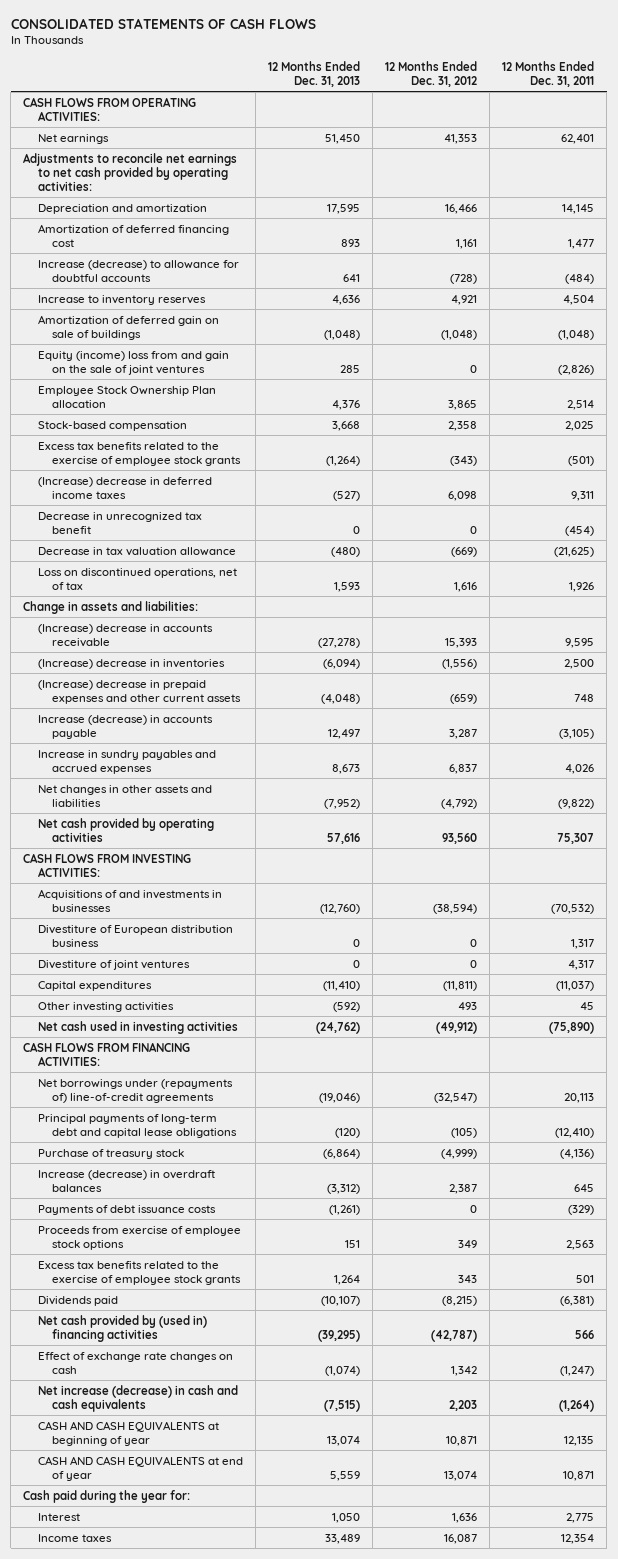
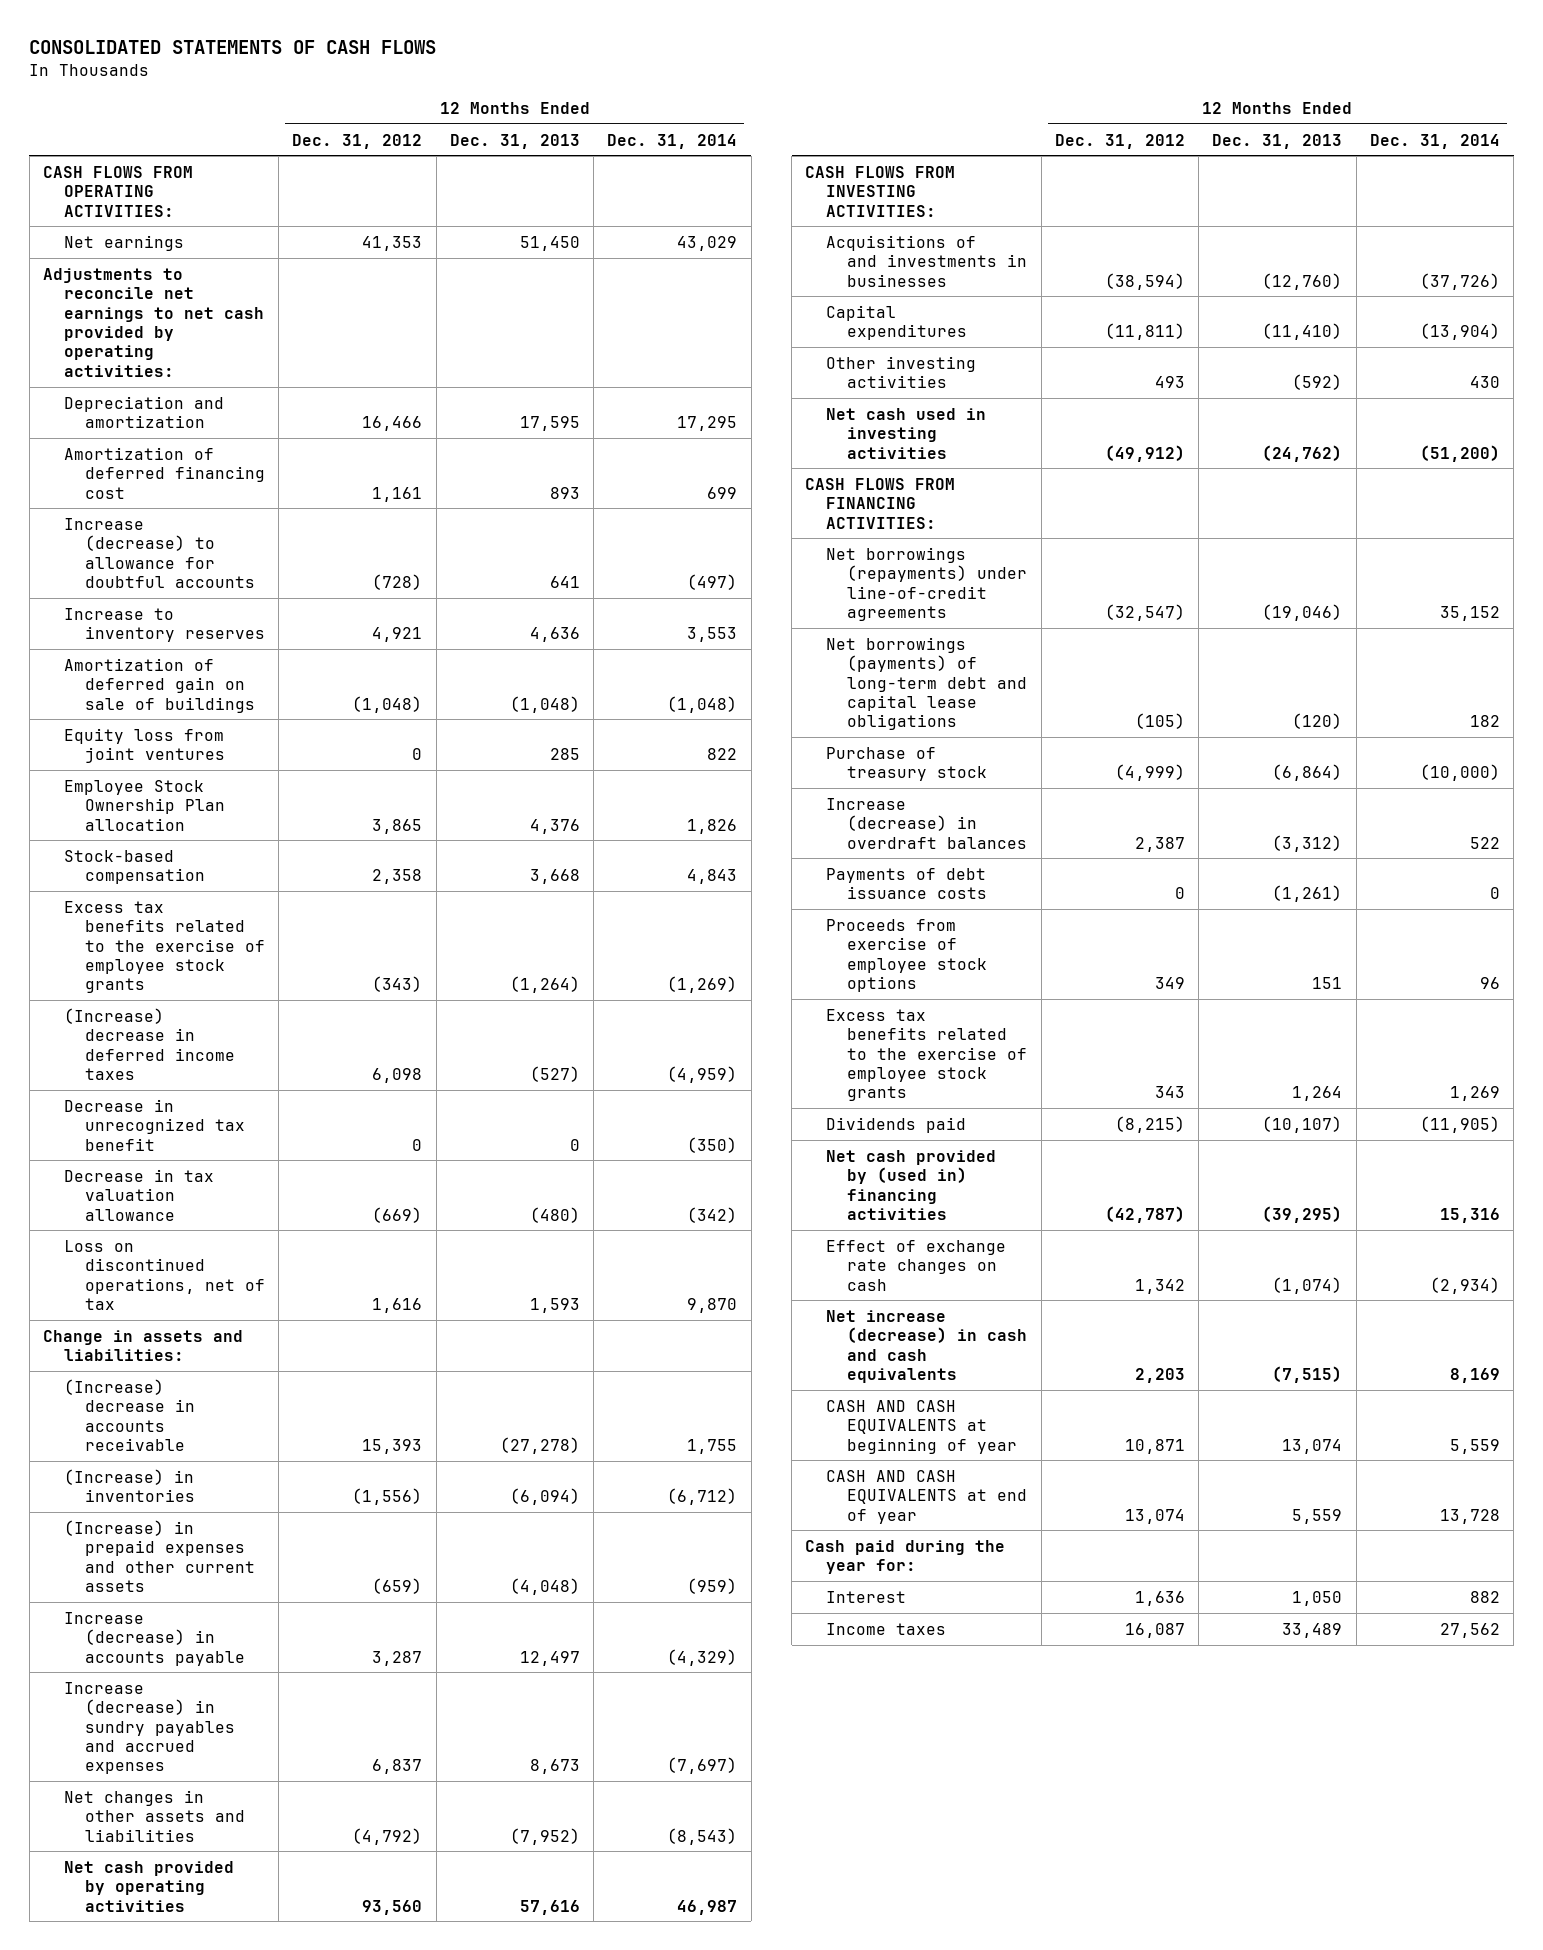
- | 12 Months Ended Dec. 31, 2013 | 12 Months Ended Dec. 31, 2012 | 12 Months Ended Dec. 31, 2011
+ | 12 Months Ended Dec. 31, 2012 | 12 Months Ended Dec. 31, 2013 | 12 Months Ended Dec. 31, 2014
- Equity (income) loss from and gain on the sale of joint ventures | 285 | 0 | (2,826)
+ Equity loss from joint ventures | 0 | 285 | 822
- (Increase) decrease in inventories | (6,094) | (1,556) | 2,500
- (Increase) decrease in prepaid expenses and other current assets | (4,048) | (659) | 748
+ (Increase) in inventories | (1,556) | (6,094) | (6,712)
+ (Increase) in prepaid expenses and other current assets | (659) | (4,048) | (959)
- Increase in sundry payables and accrued expenses | 8,673 | 6,837 | 4,026
+ Increase (decrease) in sundry payables and accrued expenses | 6,837 | 8,673 | (7,697)
- Divestiture of European distribution business | 0 | 0 | 1,317
- Divestiture of joint ventures | 0 | 0 | 4,317
- Net borrowings under (repayments of) line-of-credit agreements | (19,046) | (32,547) | 20,113
- Principal payments of long-term debt and capital lease obligations | (120) | (105) | (12,410)
+ Net borrowings (repayments) under line-of-credit agreements | (32,547) | (19,046) | 35,152
+ Net borrowings (payments) of long-term debt and capital lease obligations | (105) | (120) | 182

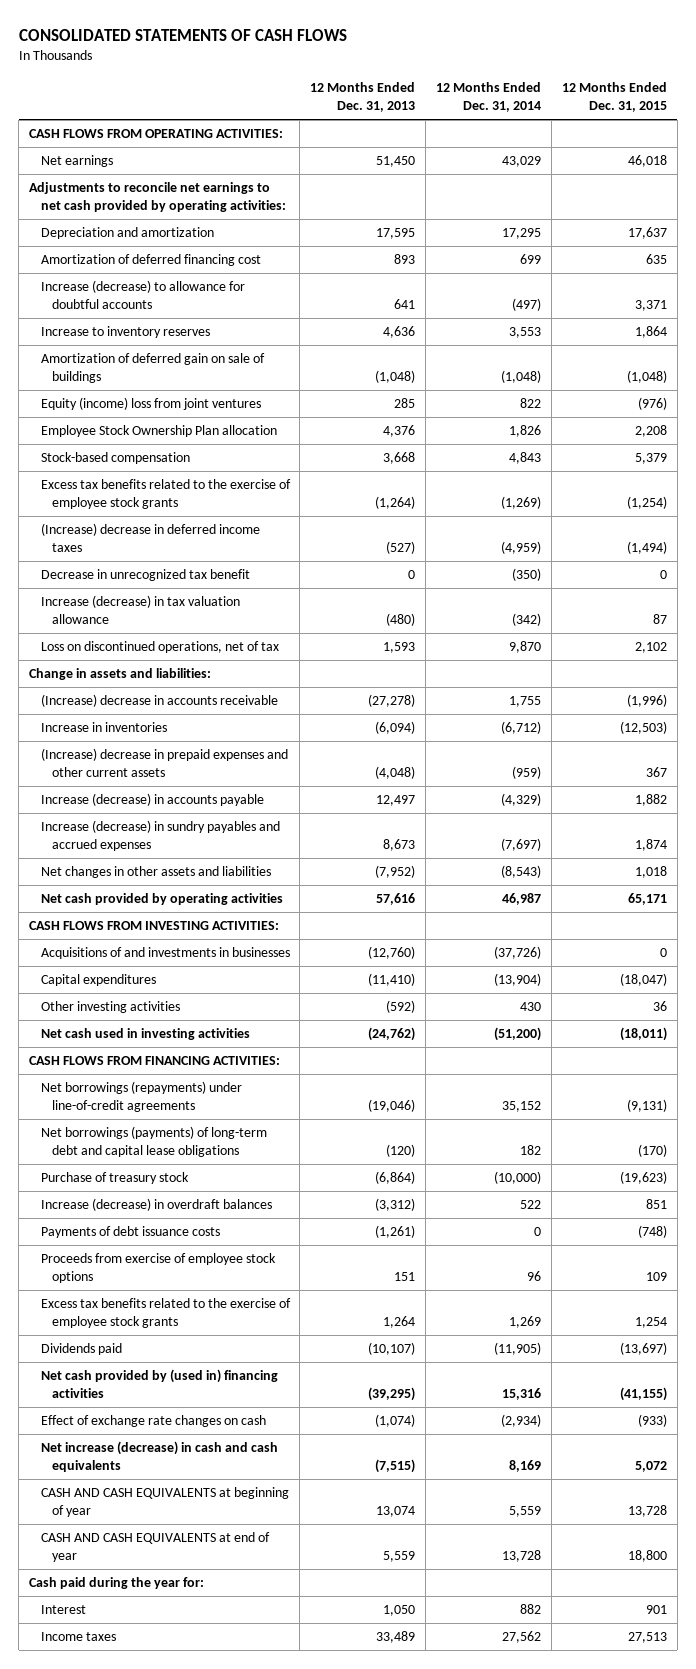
- | 12 Months Ended Dec. 31, 2012 | 12 Months Ended Dec. 31, 2013 | 12 Months Ended Dec. 31, 2014
+ | 12 Months Ended Dec. 31, 2013 | 12 Months Ended Dec. 31, 2014 | 12 Months Ended Dec. 31, 2015
- Equity loss from joint ventures | 0 | 285 | 822
+ Equity (income) loss from joint ventures | 285 | 822 | (976)
- Decrease in tax valuation allowance | (669) | (480) | (342)
+ Increase (decrease) in tax valuation allowance | (480) | (342) | 87
- (Increase) in inventories | (1,556) | (6,094) | (6,712)
- (Increase) in prepaid expenses and other current assets | (659) | (4,048) | (959)
+ Increase in inventories | (6,094) | (6,712) | (12,503)
+ (Increase) decrease in prepaid expenses and other current assets | (4,048) | (959) | 367

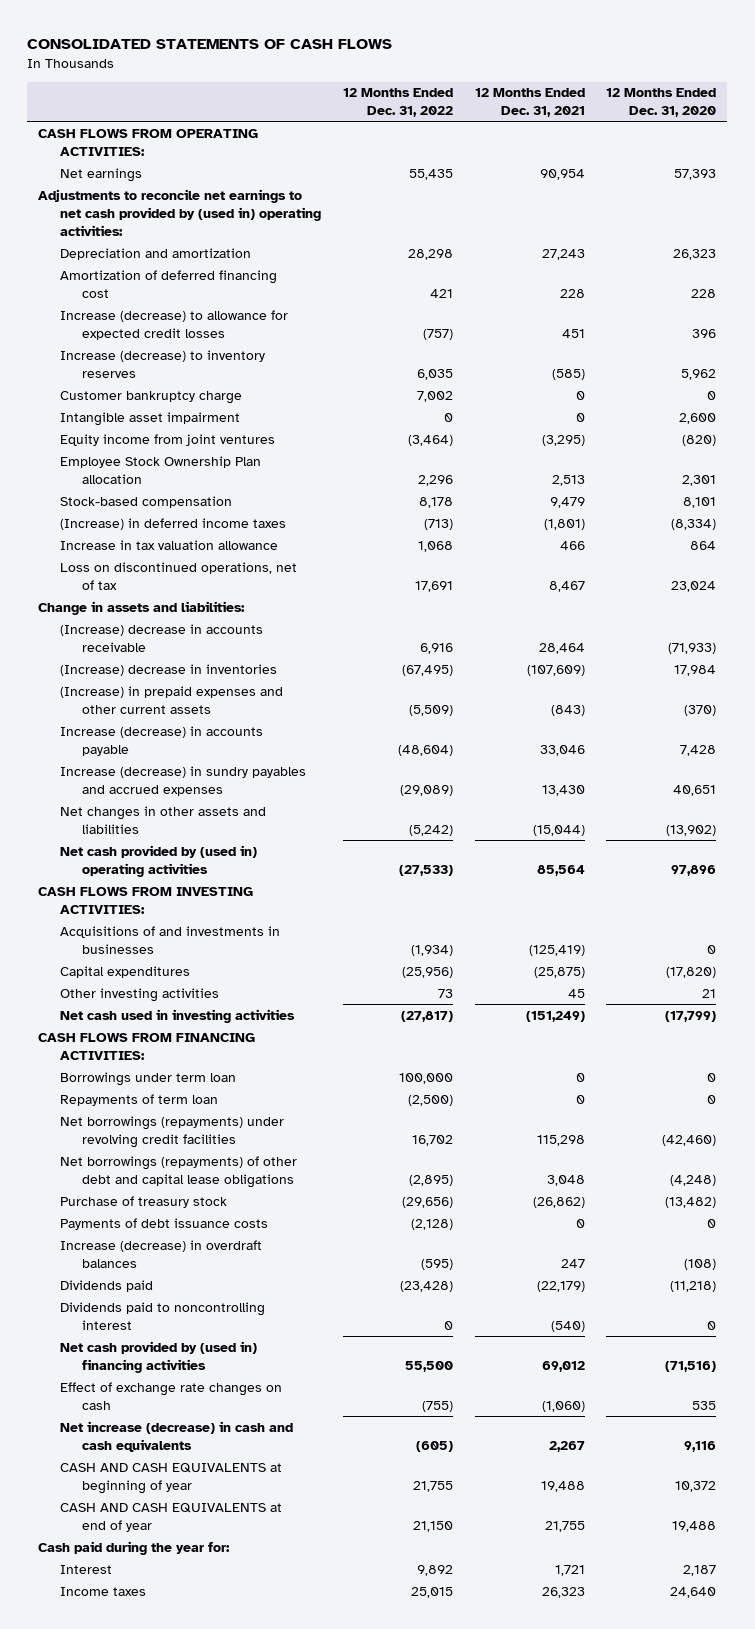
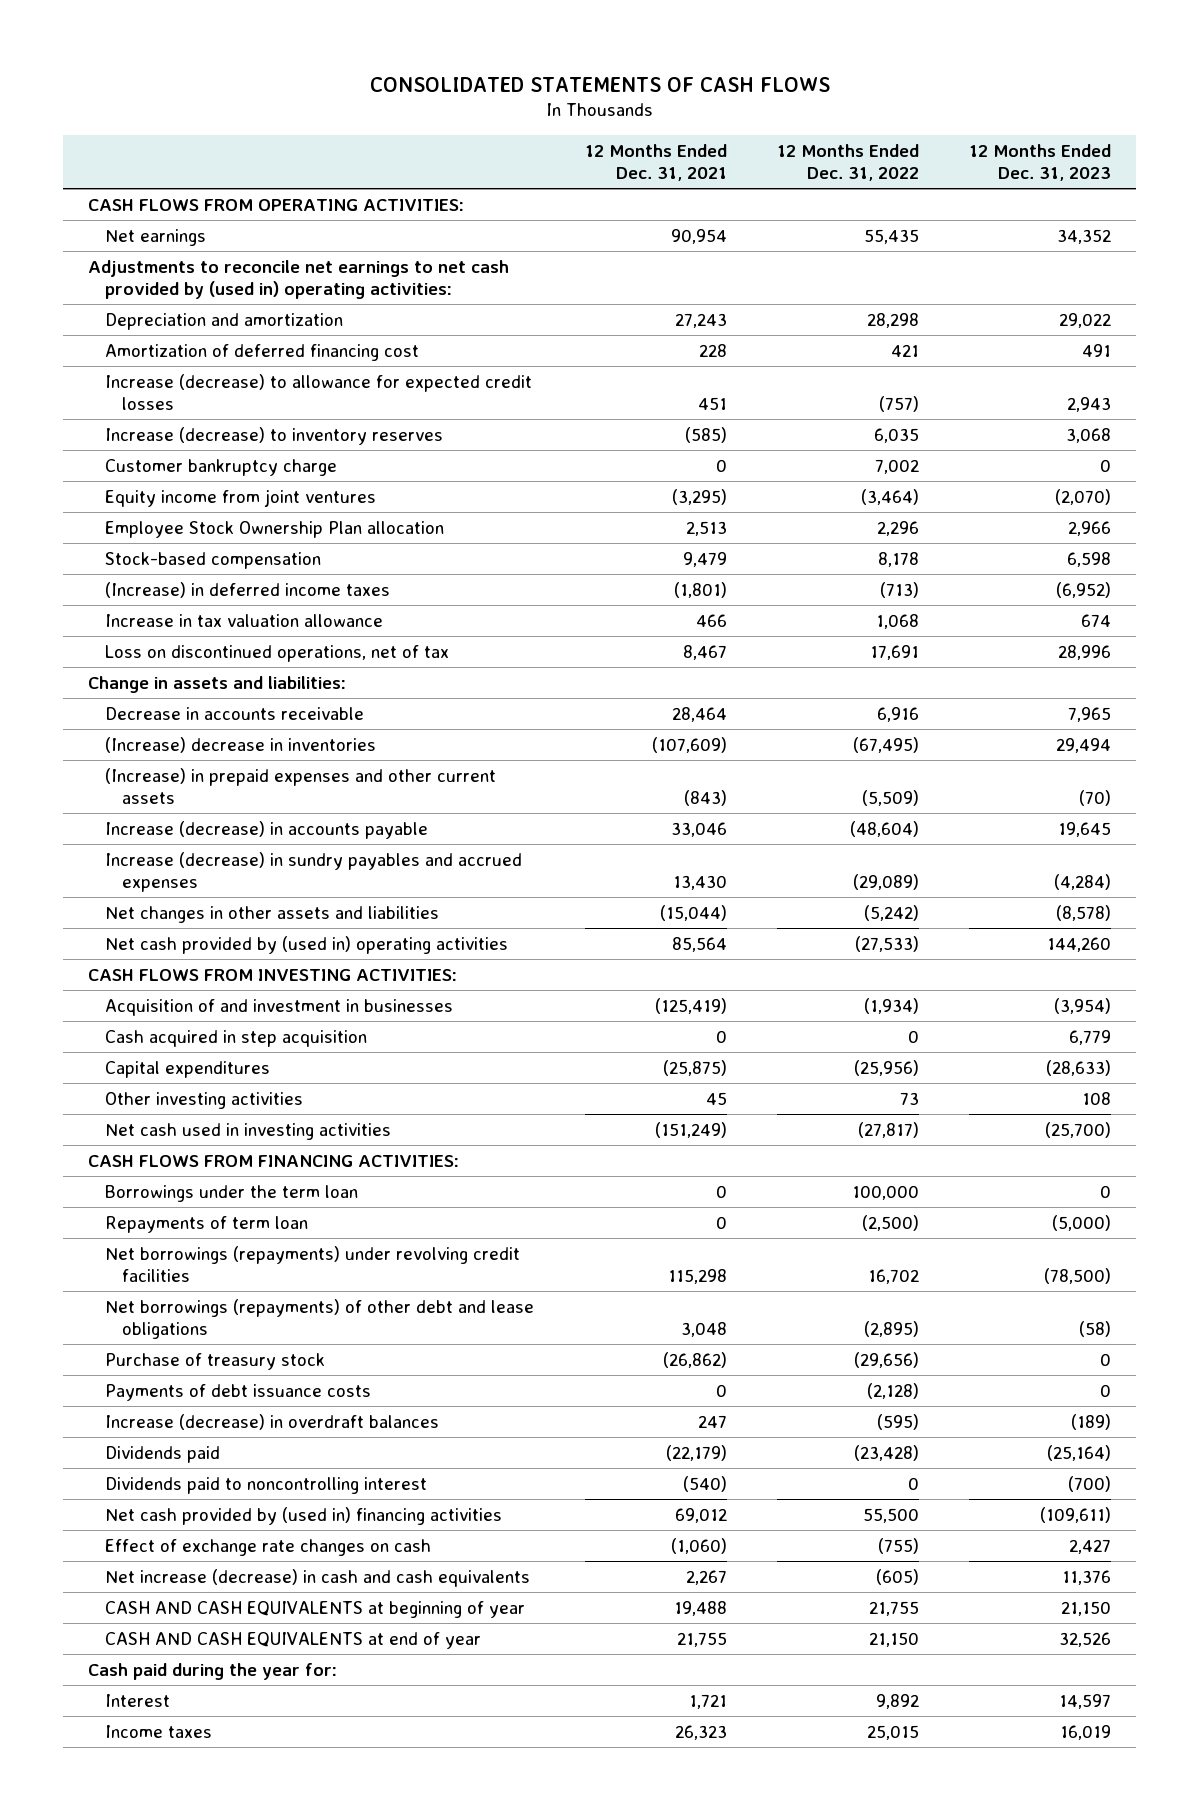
- | 12 Months Ended Dec. 31, 2022 | 12 Months Ended Dec. 31, 2021 | 12 Months Ended Dec. 31, 2020
+ | 12 Months Ended Dec. 31, 2021 | 12 Months Ended Dec. 31, 2022 | 12 Months Ended Dec. 31, 2023
- Intangible asset impairment | 0 | 0 | 2,600
- (Increase) decrease in accounts receivable | 6,916 | 28,464 | (71,933)
+ Decrease in accounts receivable | 28,464 | 6,916 | 7,965
- Acquisitions of and investments in businesses | (1,934) | (125,419) | 0
+ Acquisition of and investment in businesses | (125,419) | (1,934) | (3,954)
+ Cash acquired in step acquisition | 0 | 0 | 6,779
- Borrowings under term loan | 100,000 | 0 | 0
+ Borrowings under the term loan | 0 | 100,000 | 0
- Net borrowings (repayments) of other debt and capital lease obligations | (2,895) | 3,048 | (4,248)
+ Net borrowings (repayments) of other debt and lease obligations | 3,048 | (2,895) | (58)

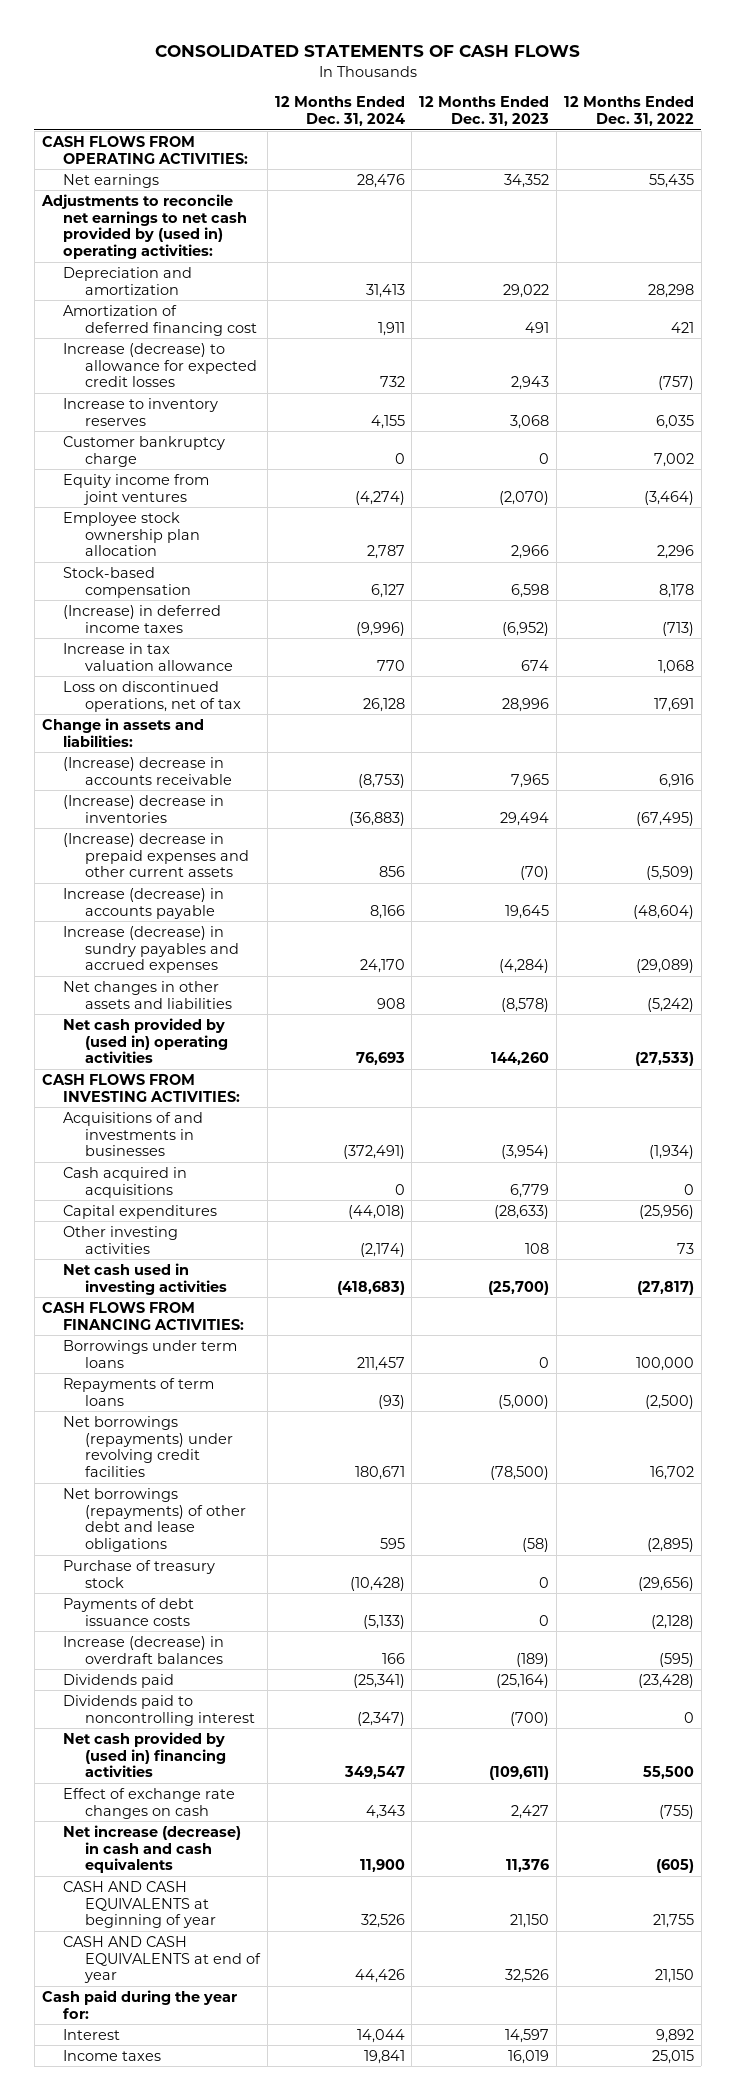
- | 12 Months Ended Dec. 31, 2021 | 12 Months Ended Dec. 31, 2022 | 12 Months Ended Dec. 31, 2023
+ | 12 Months Ended Dec. 31, 2024 | 12 Months Ended Dec. 31, 2023 | 12 Months Ended Dec. 31, 2022
- Increase (decrease) to inventory reserves | (585) | 6,035 | 3,068
+ Increase to inventory reserves | 4,155 | 3,068 | 6,035
- Employee Stock Ownership Plan allocation | 2,513 | 2,296 | 2,966
+ Employee stock ownership plan allocation | 2,787 | 2,966 | 2,296
- Decrease in accounts receivable | 28,464 | 6,916 | 7,965
+ (Increase) decrease in accounts receivable | (8,753) | 7,965 | 6,916
- (Increase) in prepaid expenses and other current assets | (843) | (5,509) | (70)
+ (Increase) decrease in prepaid expenses and other current assets | 856 | (70) | (5,509)
- Acquisition of and investment in businesses | (125,419) | (1,934) | (3,954)
- Cash acquired in step acquisition | 0 | 0 | 6,779
+ Acquisitions of and investments in businesses | (372,491) | (3,954) | (1,934)
+ Cash acquired in acquisitions | 0 | 6,779 | 0
- Borrowings under the term loan | 0 | 100,000 | 0
- Repayments of term loan | 0 | (2,500) | (5,000)
+ Borrowings under term loans | 211,457 | 0 | 100,000
+ Repayments of term loans | (93) | (5,000) | (2,500)

